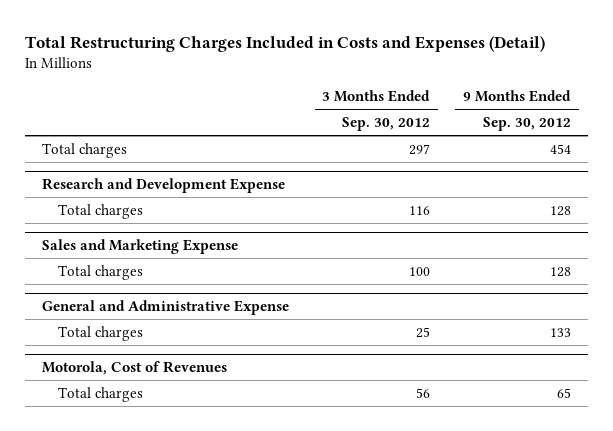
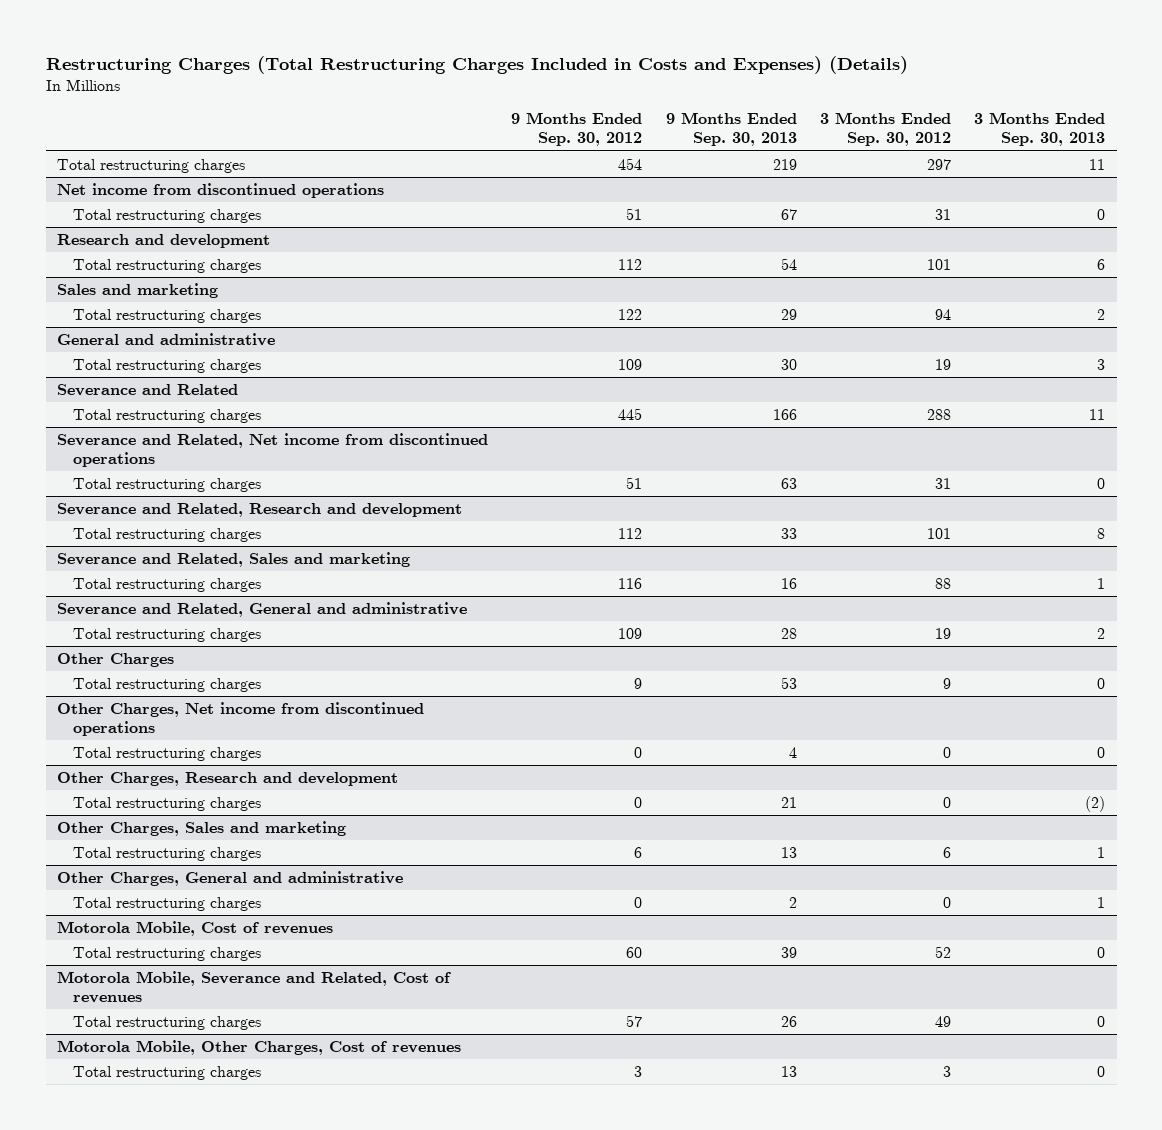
- Total Restructuring Charges Included in Costs and Expenses (Detail)
+ Restructuring Charges (Total Restructuring Charges Included in Costs and Expenses) (Details)
- | 3 Months Ended Sep. 30, 2012 | 9 Months Ended Sep. 30, 2012
+ | 9 Months Ended Sep. 30, 2012 | 9 Months Ended Sep. 30, 2013 | 3 Months Ended Sep. 30, 2012 | 3 Months Ended Sep. 30, 2013
- Total charges | 297 | 454
- Research and Development Expense
- Total charges | 116 | 128
- Sales and Marketing Expense
- Total charges | 100 | 128
- General and Administrative Expense
- Total charges | 25 | 133
- Motorola, Cost of Revenues
- Total charges | 56 | 65
+ Total restructuring charges | 454 | 219 | 297 | 11
+ Net income from discontinued operations
+ Total restructuring charges | 51 | 67 | 31 | 0
+ Research and development
+ Total restructuring charges | 112 | 54 | 101 | 6
+ Sales and marketing
+ Total restructuring charges | 122 | 29 | 94 | 2
+ General and administrative
+ Total restructuring charges | 109 | 30 | 19 | 3
+ Severance and Related
+ Total restructuring charges | 445 | 166 | 288 | 11
+ Severance and Related, Net income from discontinued operations
+ Total restructuring charges | 51 | 63 | 31 | 0
+ Severance and Related, Research and development
+ Total restructuring charges | 112 | 33 | 101 | 8
+ Severance and Related, Sales and marketing
+ Total restructuring charges | 116 | 16 | 88 | 1
+ Severance and Related, General and administrative
+ Total restructuring charges | 109 | 28 | 19 | 2
+ Other Charges
+ Total restructuring charges | 9 | 53 | 9 | 0
+ Other Charges, Net income from discontinued operations
+ Total restructuring charges | 0 | 4 | 0 | 0
+ Other Charges, Research and development
+ Total restructuring charges | 0 | 21 | 0 | (2)
+ Other Charges, Sales and marketing
+ Total restructuring charges | 6 | 13 | 6 | 1
+ Other Charges, General and administrative
+ Total restructuring charges | 0 | 2 | 0 | 1
+ Motorola Mobile, Cost of revenues
+ Total restructuring charges | 60 | 39 | 52 | 0
+ Motorola Mobile, Severance and Related, Cost of revenues
+ Total restructuring charges | 57 | 26 | 49 | 0
+ Motorola Mobile, Other Charges, Cost of revenues
+ Total restructuring charges | 3 | 13 | 3 | 0

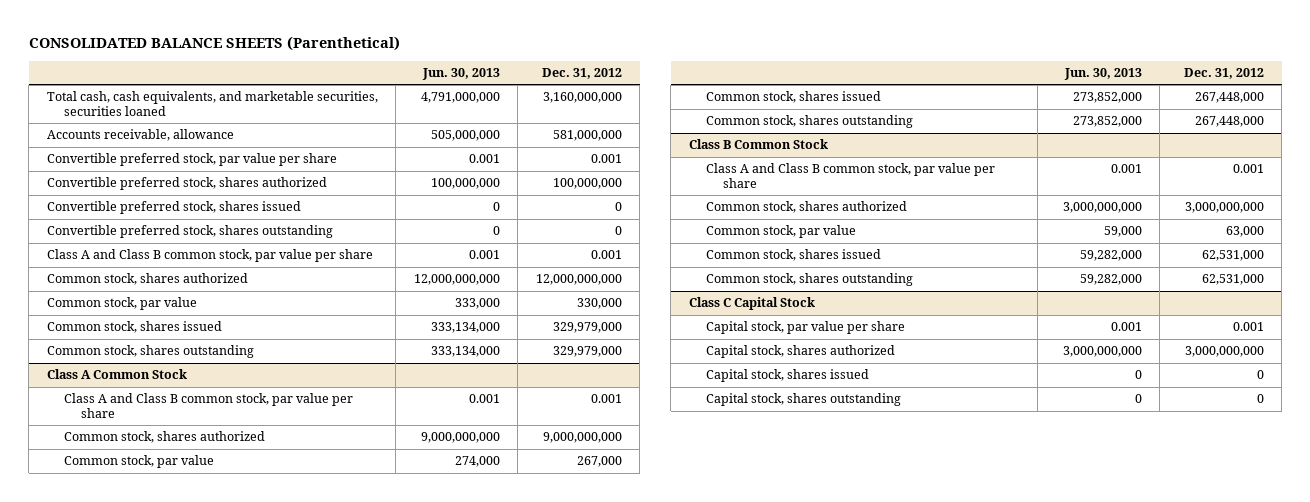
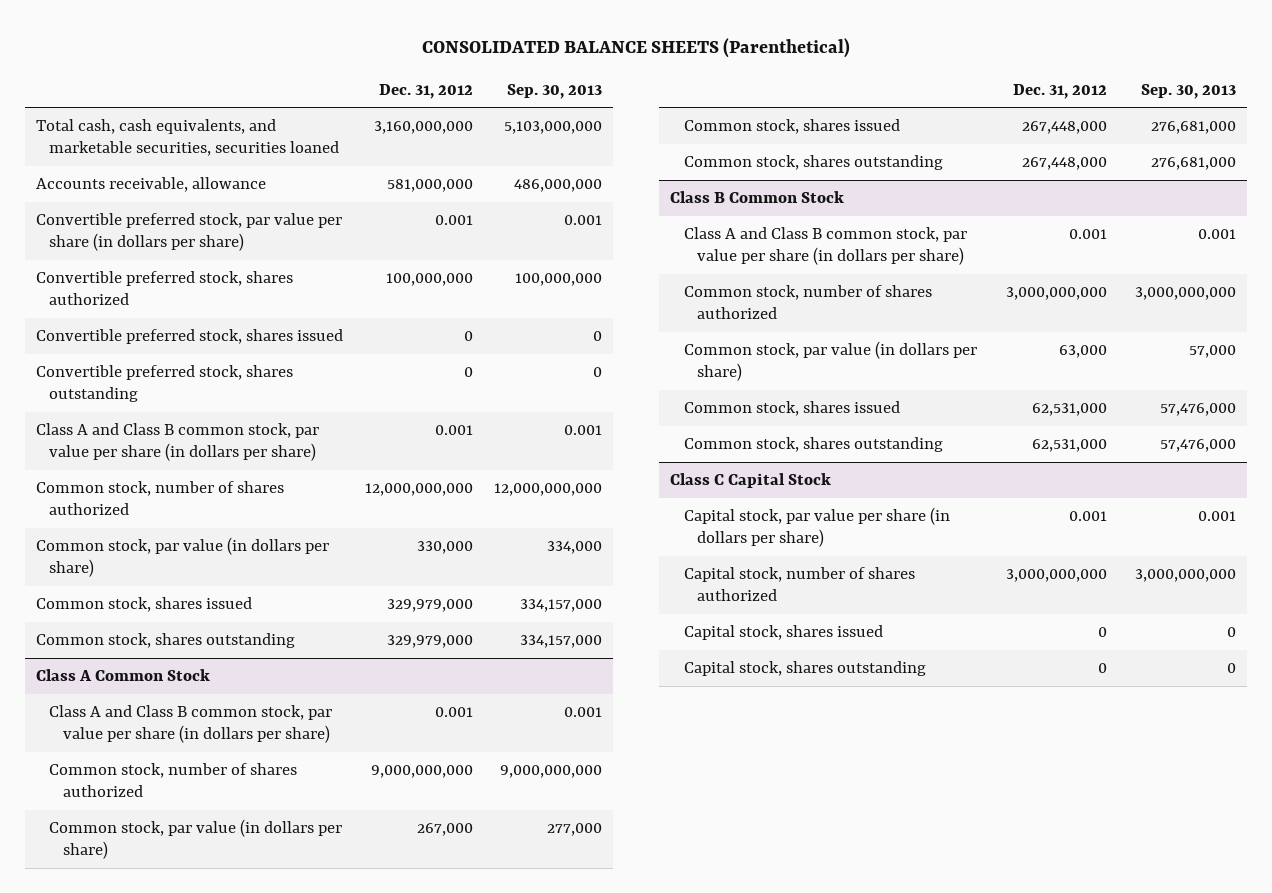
- | Jun. 30, 2013 | Dec. 31, 2012
+ | Dec. 31, 2012 | Sep. 30, 2013
- Convertible preferred stock, par value per share | 0.001 | 0.001
+ Convertible preferred stock, par value per share (in dollars per share) | 0.001 | 0.001
- Class A and Class B common stock, par value per share | 0.001 | 0.001
- Common stock, shares authorized | 12,000,000,000 | 12,000,000,000
- Common stock, par value | 333,000 | 330,000
+ Class A and Class B common stock, par value per share (in dollars per share) | 0.001 | 0.001
+ Common stock, number of shares authorized | 12,000,000,000 | 12,000,000,000
+ Common stock, par value (in dollars per share) | 330,000 | 334,000
@ Class A Common Stock
- Class A and Class B common stock, par value per share | 0.001 | 0.001
- Common stock, shares authorized | 9,000,000,000 | 9,000,000,000
- Common stock, par value | 274,000 | 267,000
+ Class A and Class B common stock, par value per share (in dollars per share) | 0.001 | 0.001
+ Common stock, number of shares authorized | 9,000,000,000 | 9,000,000,000
+ Common stock, par value (in dollars per share) | 267,000 | 277,000
@ Class B Common Stock
- Class A and Class B common stock, par value per share | 0.001 | 0.001
- Common stock, shares authorized | 3,000,000,000 | 3,000,000,000
- Common stock, par value | 59,000 | 63,000
+ Class A and Class B common stock, par value per share (in dollars per share) | 0.001 | 0.001
+ Common stock, number of shares authorized | 3,000,000,000 | 3,000,000,000
+ Common stock, par value (in dollars per share) | 63,000 | 57,000
@ Class C Capital Stock
- Capital stock, par value per share | 0.001 | 0.001
- Capital stock, shares authorized | 3,000,000,000 | 3,000,000,000
+ Capital stock, par value per share (in dollars per share) | 0.001 | 0.001
+ Capital stock, number of shares authorized | 3,000,000,000 | 3,000,000,000

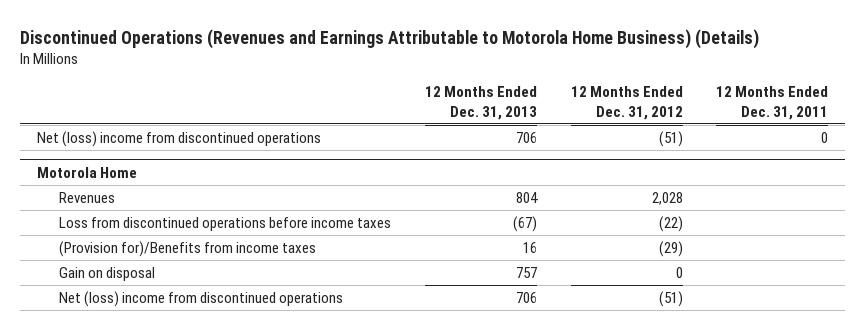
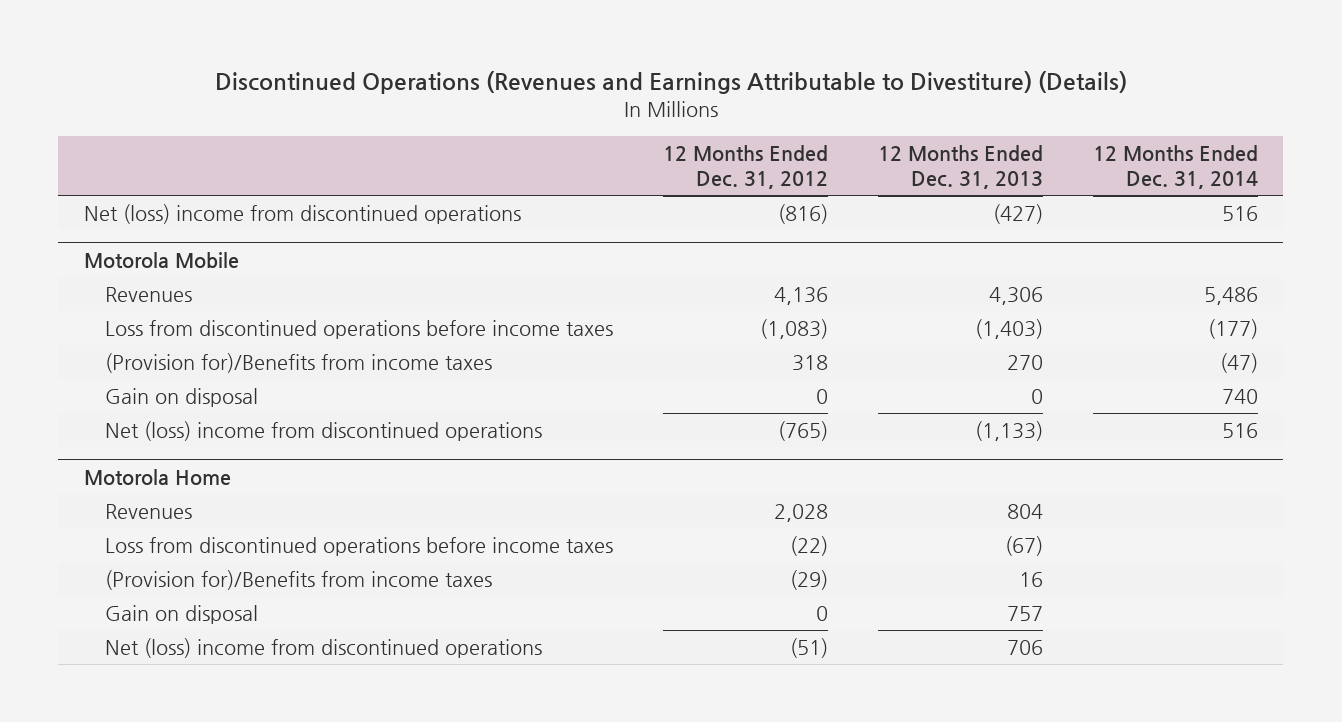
- Discontinued Operations (Revenues and Earnings Attributable to Motorola Home Business) (Details)
+ Discontinued Operations (Revenues and Earnings Attributable to Divestiture) (Details)
- | 12 Months Ended Dec. 31, 2013 | 12 Months Ended Dec. 31, 2012 | 12 Months Ended Dec. 31, 2011
+ | 12 Months Ended Dec. 31, 2012 | 12 Months Ended Dec. 31, 2013 | 12 Months Ended Dec. 31, 2014
- Net (loss) income from discontinued operations | 706 | (51) | 0
+ Net (loss) income from discontinued operations | (816) | (427) | 516
+ Motorola Mobile
+ Revenues | 4,136 | 4,306 | 5,486
+ Loss from discontinued operations before income taxes | (1,083) | (1,403) | (177)
+ (Provision for)/Benefits from income taxes | 318 | 270 | (47)
+ Gain on disposal | 0 | 0 | 740
+ Net (loss) income from discontinued operations | (765) | (1,133) | 516

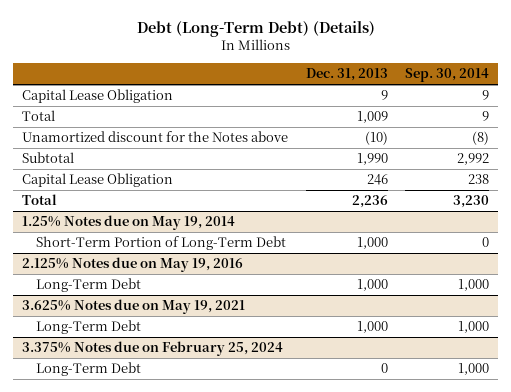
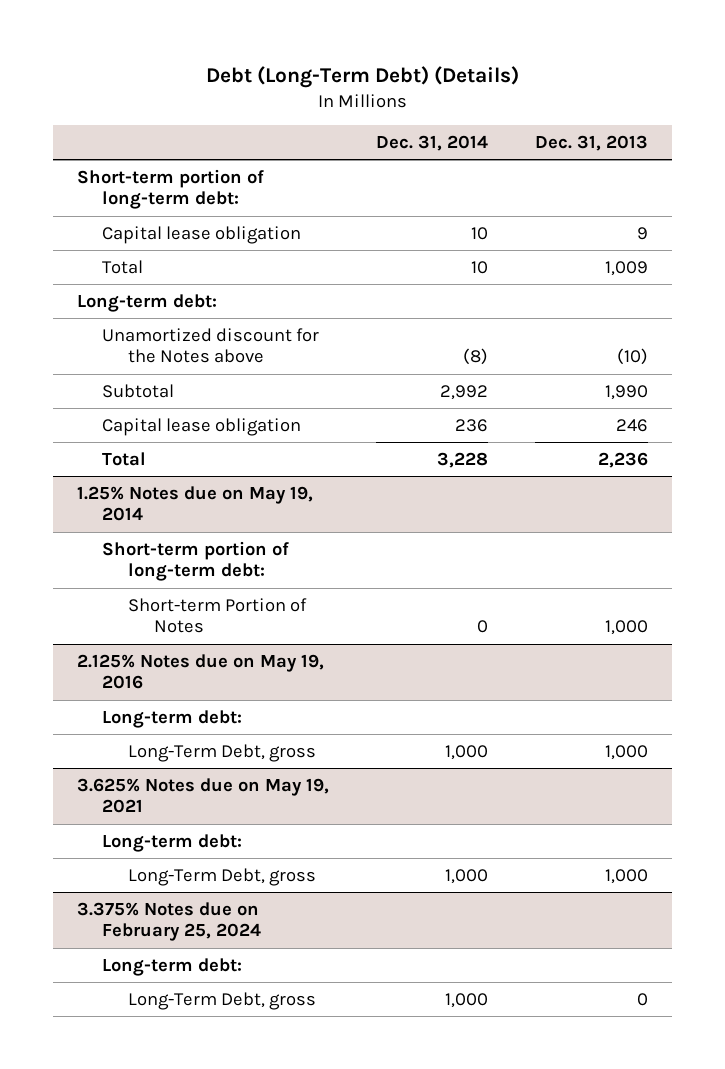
- | Dec. 31, 2013 | Sep. 30, 2014
+ | Dec. 31, 2014 | Dec. 31, 2013
- Capital Lease Obligation | 9 | 9
+ Short-term portion of long-term debt:
+ Capital lease obligation | 10 | 9
+ Long-term debt:
- Capital Lease Obligation | 246 | 238
+ Capital lease obligation | 236 | 246
@ 1.25% Notes due on May 19, 2014
- Short-Term Portion of Long-Term Debt | 1,000 | 0
+ Short-term portion of long-term debt:
+ Short-term Portion of Notes | 0 | 1,000
@ 2.125% Notes due on May 19, 2016
- Long-Term Debt | 1,000 | 1,000
+ Long-term debt:
+ Long-Term Debt, gross | 1,000 | 1,000
@ 3.625% Notes due on May 19, 2021
- Long-Term Debt | 1,000 | 1,000
+ Long-term debt:
+ Long-Term Debt, gross | 1,000 | 1,000
@ 3.375% Notes due on February 25, 2024
- Long-Term Debt | 0 | 1,000
+ Long-term debt:
+ Long-Term Debt, gross | 1,000 | 0

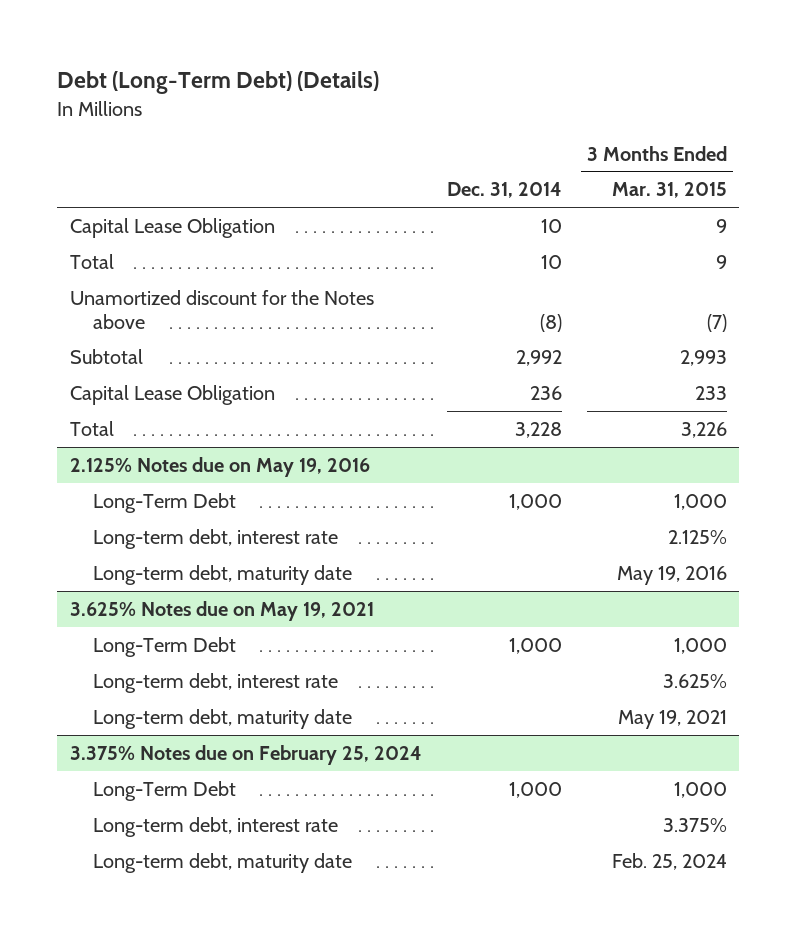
- | Dec. 31, 2014 | Dec. 31, 2013
+ | Dec. 31, 2014 | 3 Months Ended Mar. 31, 2015
- Short-term portion of long-term debt:
- Capital lease obligation | 10 | 9
+ Capital Lease Obligation | 10 | 9
- Long-term debt:
- Capital lease obligation | 236 | 246
+ Capital Lease Obligation | 236 | 233
- 1.25% Notes due on May 19, 2014
- Short-term portion of long-term debt:
- Short-term Portion of Notes | 0 | 1,000
@ 2.125% Notes due on May 19, 2016
- Long-term debt:
- Long-Term Debt, gross | 1,000 | 1,000
+ Long-Term Debt | 1,000 | 1,000
+ Long-term debt, interest rate | | 2.125%
+ Long-term debt, maturity date | | May 19, 2016
@ 3.625% Notes due on May 19, 2021
- Long-term debt:
- Long-Term Debt, gross | 1,000 | 1,000
+ Long-Term Debt | 1,000 | 1,000
+ Long-term debt, interest rate | | 3.625%
+ Long-term debt, maturity date | | May 19, 2021
@ 3.375% Notes due on February 25, 2024
- Long-term debt:
- Long-Term Debt, gross | 1,000 | 0
+ Long-Term Debt | 1,000 | 1,000
+ Long-term debt, interest rate | | 3.375%
+ Long-term debt, maturity date | | Feb. 25, 2024

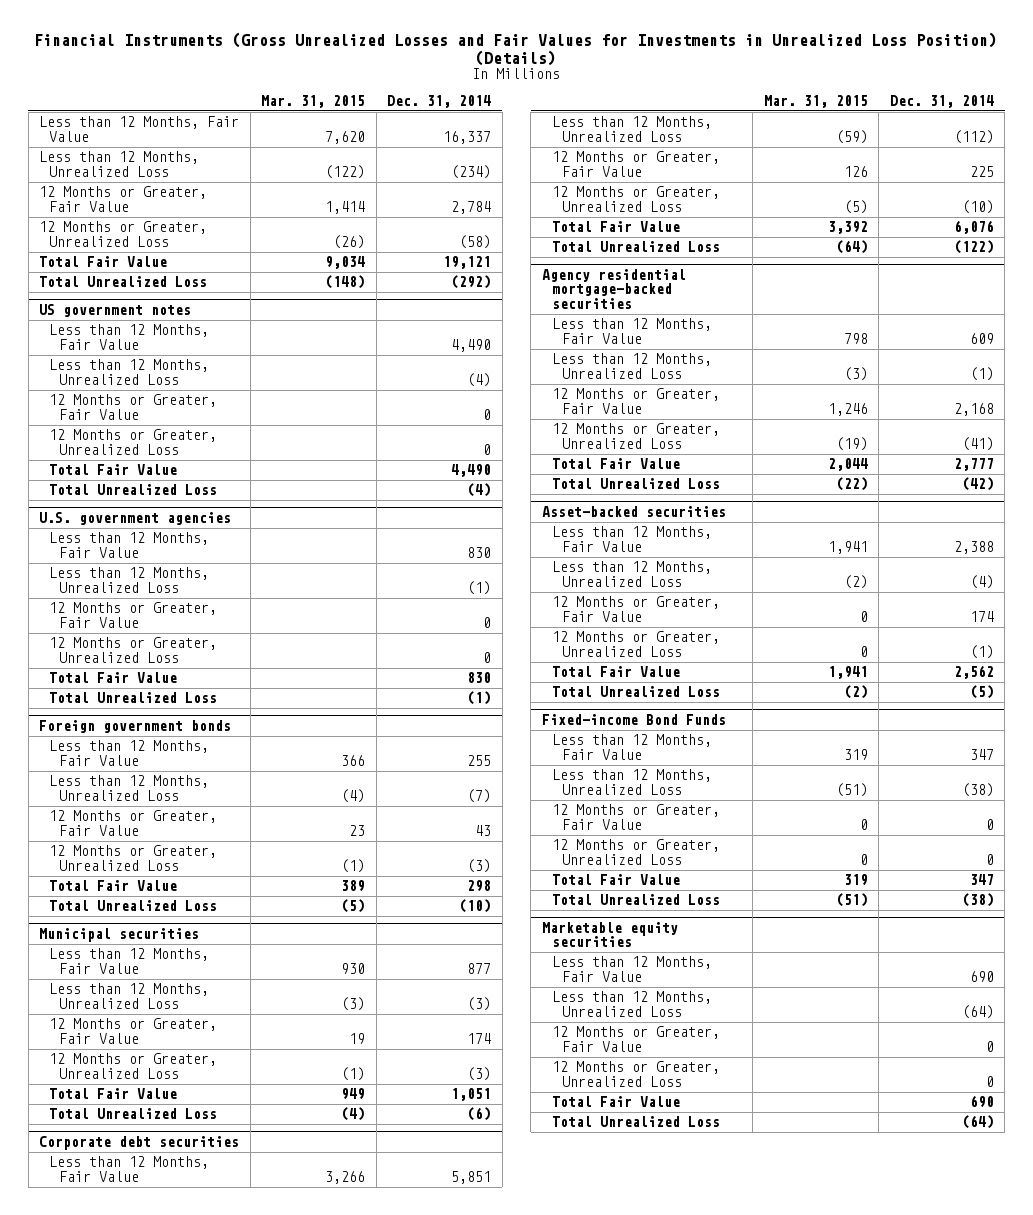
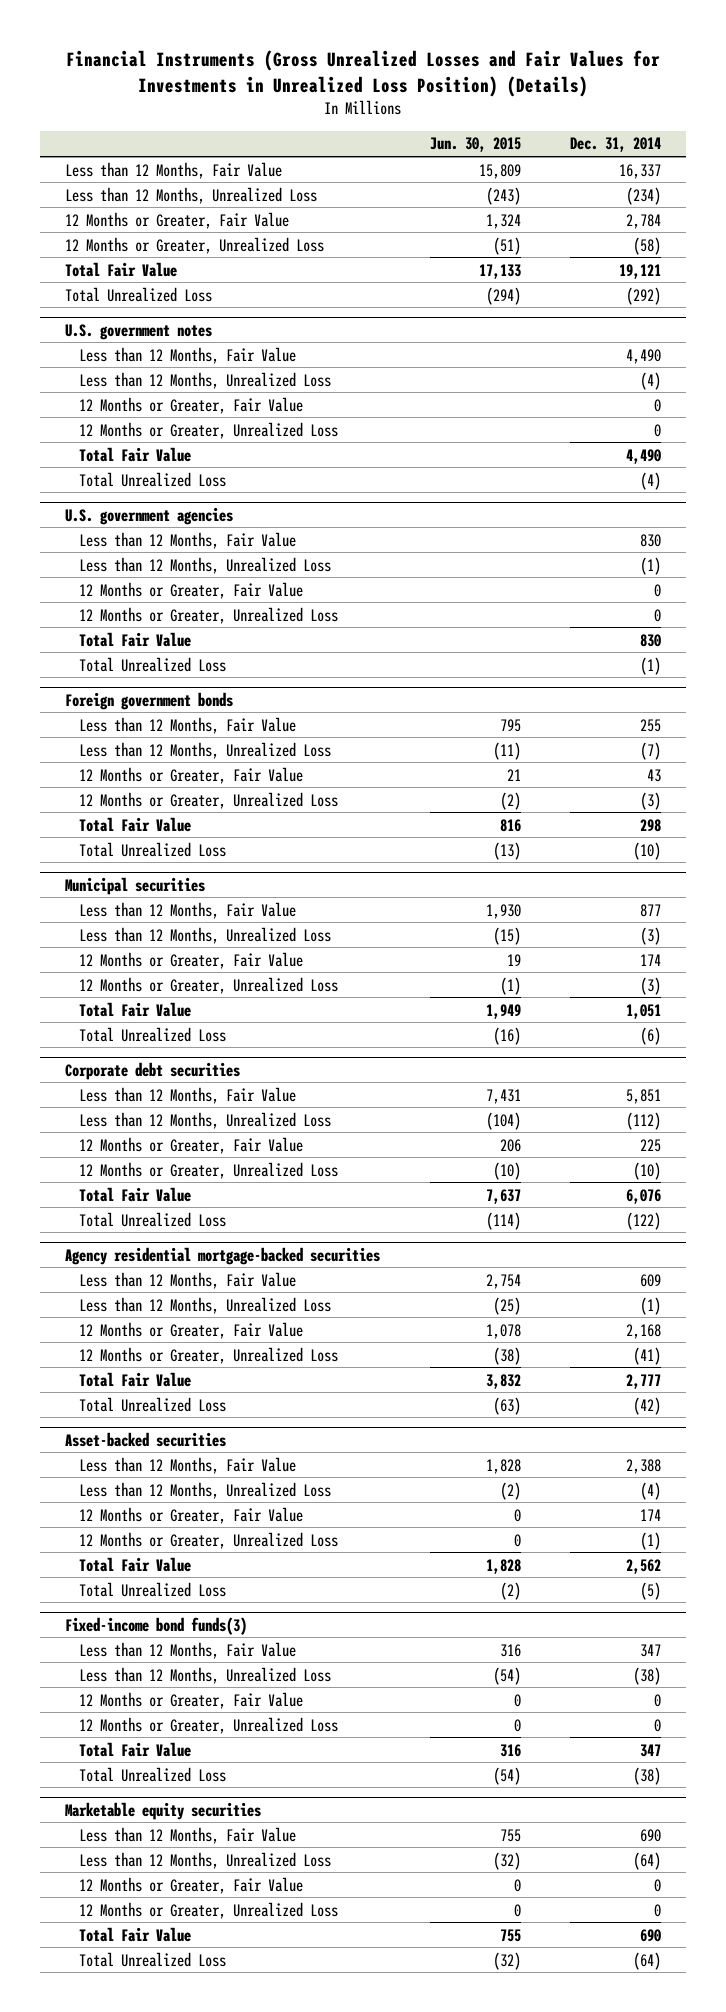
- | Mar. 31, 2015 | Dec. 31, 2014
+ | Jun. 30, 2015 | Dec. 31, 2014
- US government notes
+ U.S. government notes
- Fixed-income Bond Funds
+ Fixed-income bond funds(3)

